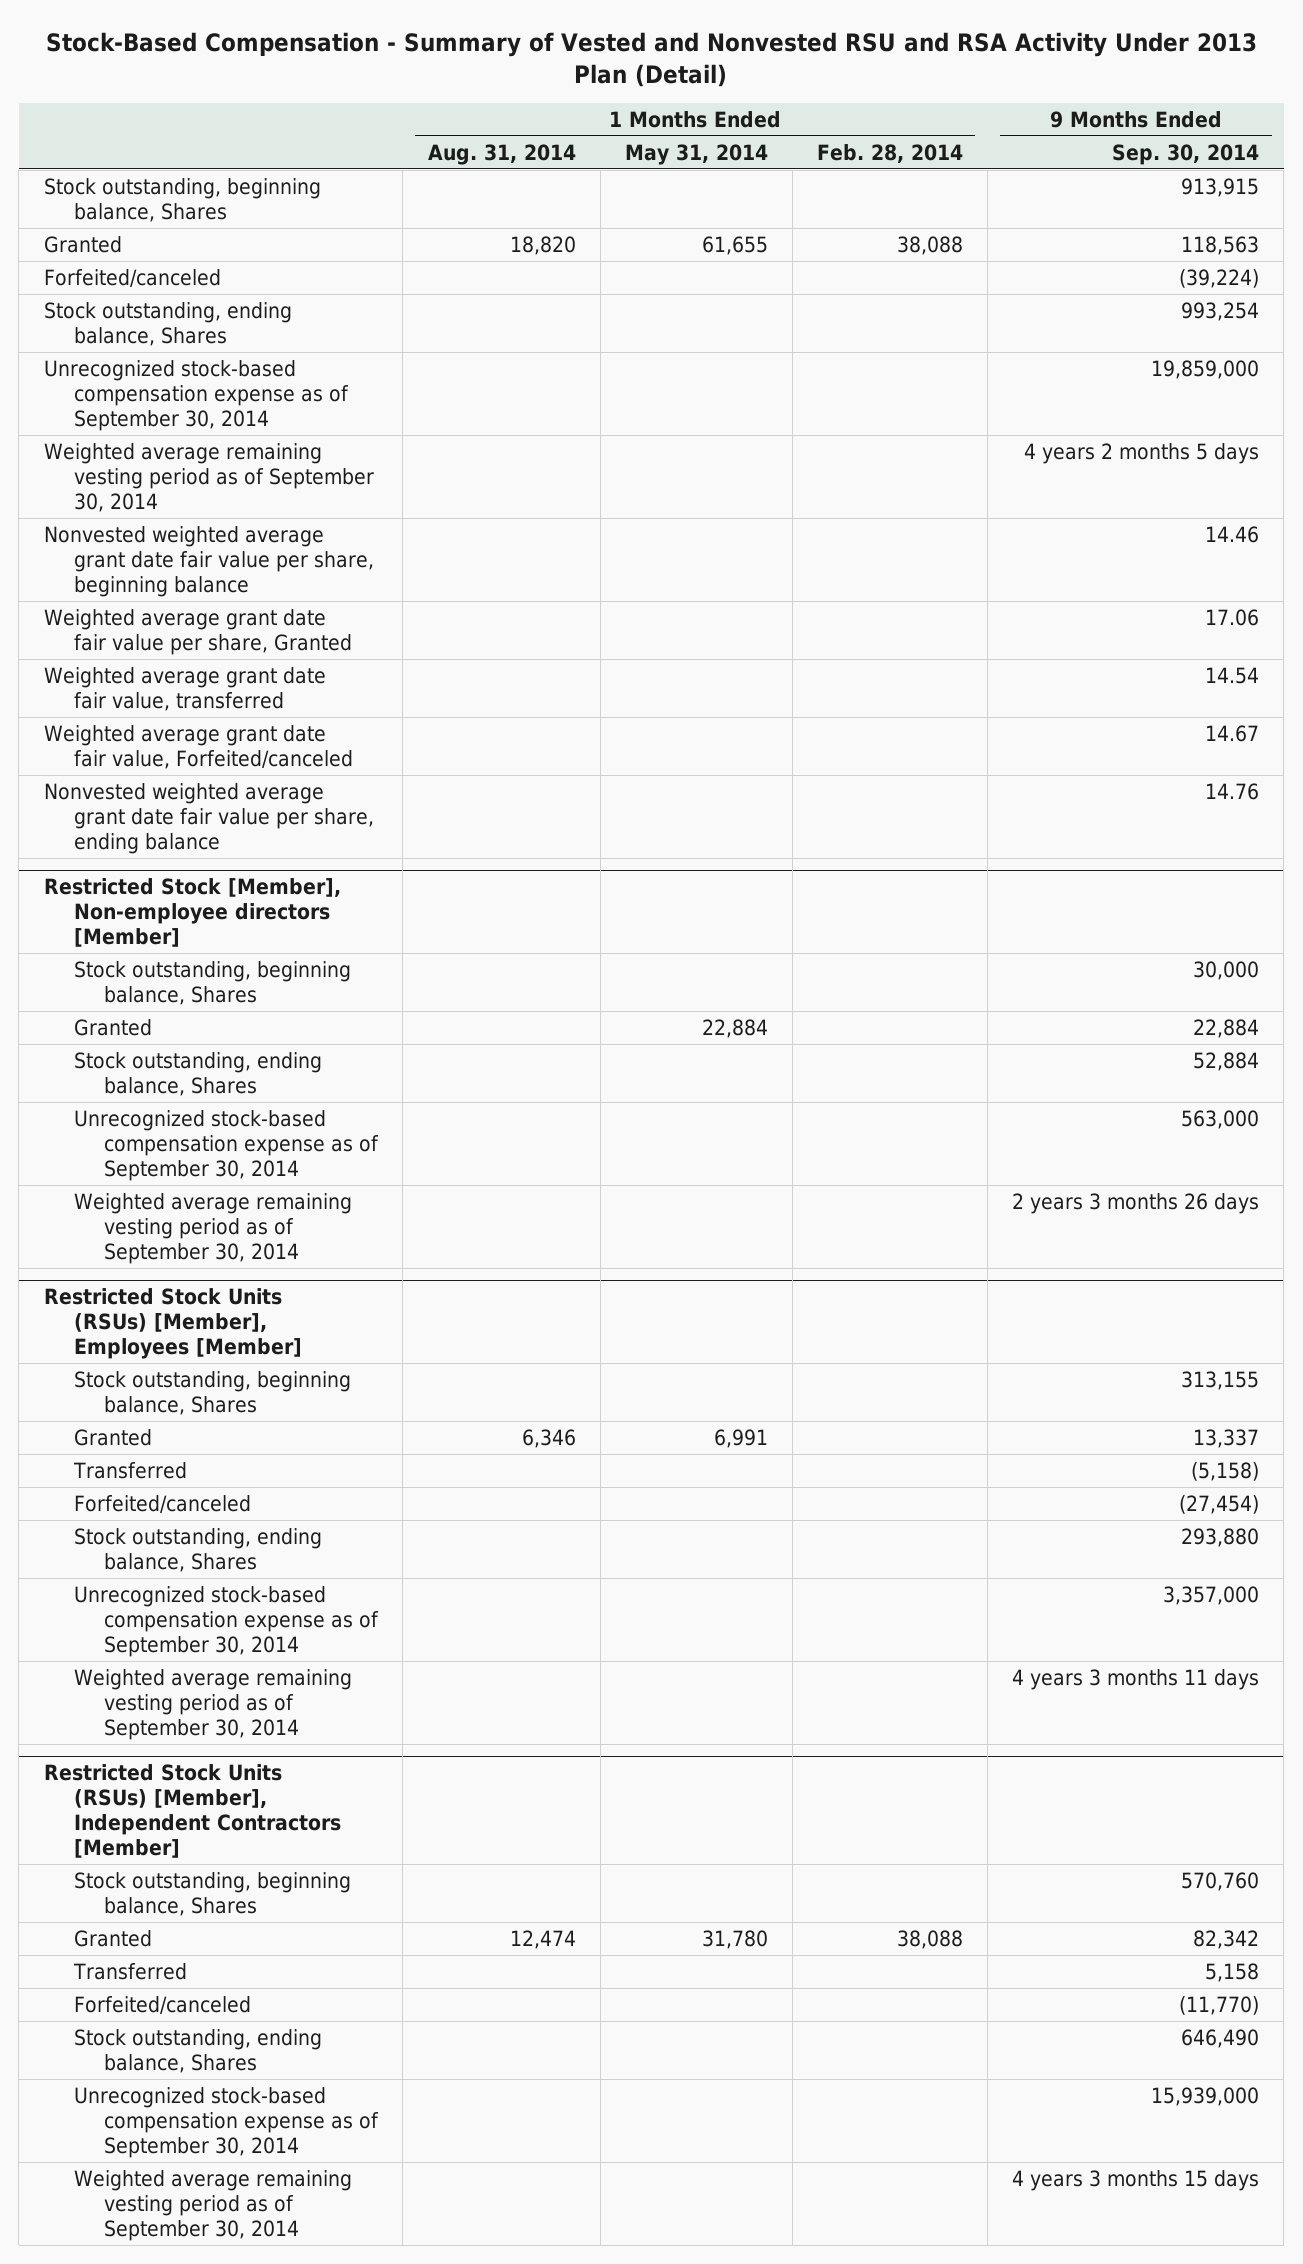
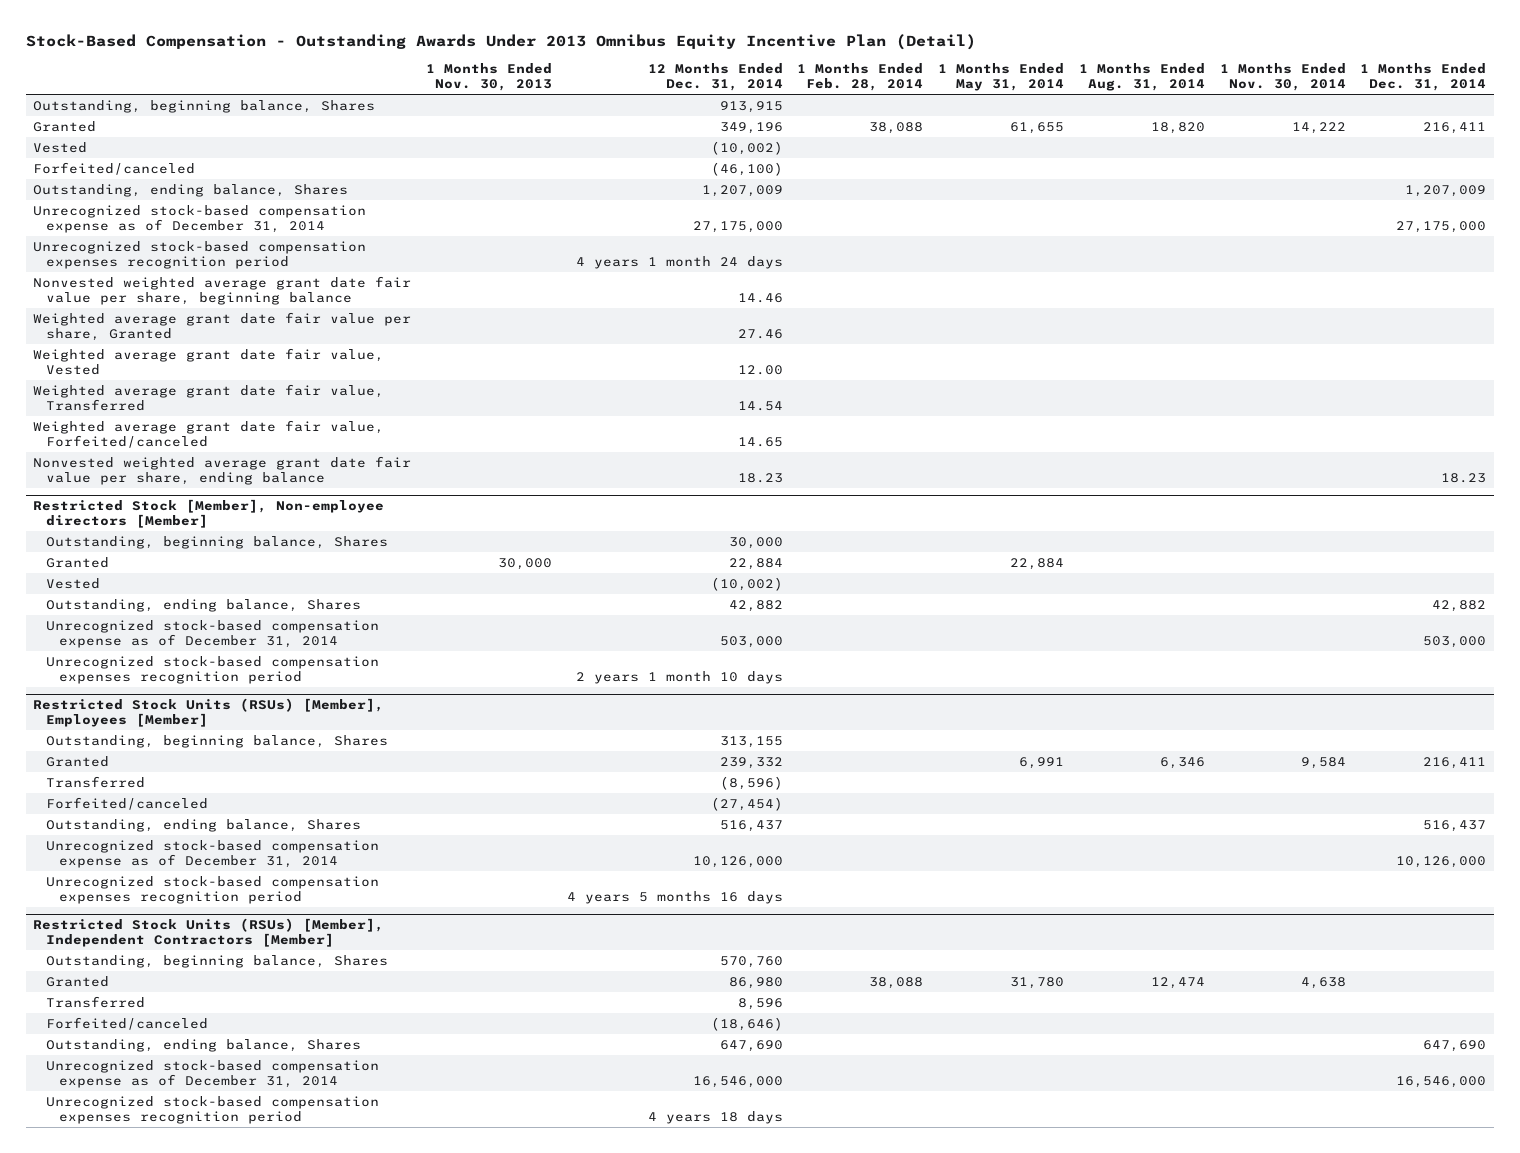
- Stock-Based Compensation - Summary of Vested and Nonvested RSU and RSA Activity Under 2013 Plan (Detail)
+ Stock-Based Compensation - Outstanding Awards Under 2013 Omnibus Equity Incentive Plan (Detail)
- | 1 Months Ended Aug. 31, 2014 | 1 Months Ended May 31, 2014 | 1 Months Ended Feb. 28, 2014 | 9 Months Ended Sep. 30, 2014
+ | 1 Months Ended Nov. 30, 2013 | 12 Months Ended Dec. 31, 2014 | 1 Months Ended Feb. 28, 2014 | 1 Months Ended May 31, 2014 | 1 Months Ended Aug. 31, 2014 | 1 Months Ended Nov. 30, 2014 | 1 Months Ended Dec. 31, 2014
- Stock outstanding, beginning balance, Shares | | | | 913,915
+ Outstanding, beginning balance, Shares | | 913,915 | | | | |
+ Vested | | (10,002) | | | | |
- Stock outstanding, ending balance, Shares | | | | 993,254
- Unrecognized stock-based compensation expense as of September 30, 2014 | | | | 19,859,000
- Weighted average remaining vesting period as of September 30, 2014 | | | | 4 years 2 months 5 days
+ Outstanding, ending balance, Shares | | 1,207,009 | | | | | 1,207,009
+ Unrecognized stock-based compensation expense as of December 31, 2014 | | 27,175,000 | | | | | 27,175,000
+ Unrecognized stock-based compensation expenses recognition period | | 4 years 1 month 24 days | | | | |
- Weighted average grant date fair value, transferred | | | | 14.54
+ Weighted average grant date fair value, Vested | | 12.00 | | | | |
+ Weighted average grant date fair value, Transferred | | 14.54 | | | | |
@ Restricted Stock [Member], Non-employee directors [Member]
- Stock outstanding, beginning balance, Shares | | | | 30,000
+ Outstanding, beginning balance, Shares | | 30,000 | | | | |
- Stock outstanding, ending balance, Shares | | | | 52,884
- Unrecognized stock-based compensation expense as of September 30, 2014 | | | | 563,000
- Weighted average remaining vesting period as of September 30, 2014 | | | | 2 years 3 months 26 days
+ Vested | | (10,002) | | | | |
+ Outstanding, ending balance, Shares | | 42,882 | | | | | 42,882
+ Unrecognized stock-based compensation expense as of December 31, 2014 | | 503,000 | | | | | 503,000
+ Unrecognized stock-based compensation expenses recognition period | | 2 years 1 month 10 days | | | | |
@ Restricted Stock Units (RSUs) [Member], Employees [Member]
- Stock outstanding, beginning balance, Shares | | | | 313,155
+ Outstanding, beginning balance, Shares | | 313,155 | | | | |
- Stock outstanding, ending balance, Shares | | | | 293,880
- Unrecognized stock-based compensation expense as of September 30, 2014 | | | | 3,357,000
- Weighted average remaining vesting period as of September 30, 2014 | | | | 4 years 3 months 11 days
+ Outstanding, ending balance, Shares | | 516,437 | | | | | 516,437
+ Unrecognized stock-based compensation expense as of December 31, 2014 | | 10,126,000 | | | | | 10,126,000
+ Unrecognized stock-based compensation expenses recognition period | | 4 years 5 months 16 days | | | | |
@ Restricted Stock Units (RSUs) [Member], Independent Contractors [Member]
- Stock outstanding, beginning balance, Shares | | | | 570,760
+ Outstanding, beginning balance, Shares | | 570,760 | | | | |
- Stock outstanding, ending balance, Shares | | | | 646,490
- Unrecognized stock-based compensation expense as of September 30, 2014 | | | | 15,939,000
- Weighted average remaining vesting period as of September 30, 2014 | | | | 4 years 3 months 15 days
+ Outstanding, ending balance, Shares | | 647,690 | | | | | 647,690
+ Unrecognized stock-based compensation expense as of December 31, 2014 | | 16,546,000 | | | | | 16,546,000
+ Unrecognized stock-based compensation expenses recognition period | | 4 years 18 days | | | | |

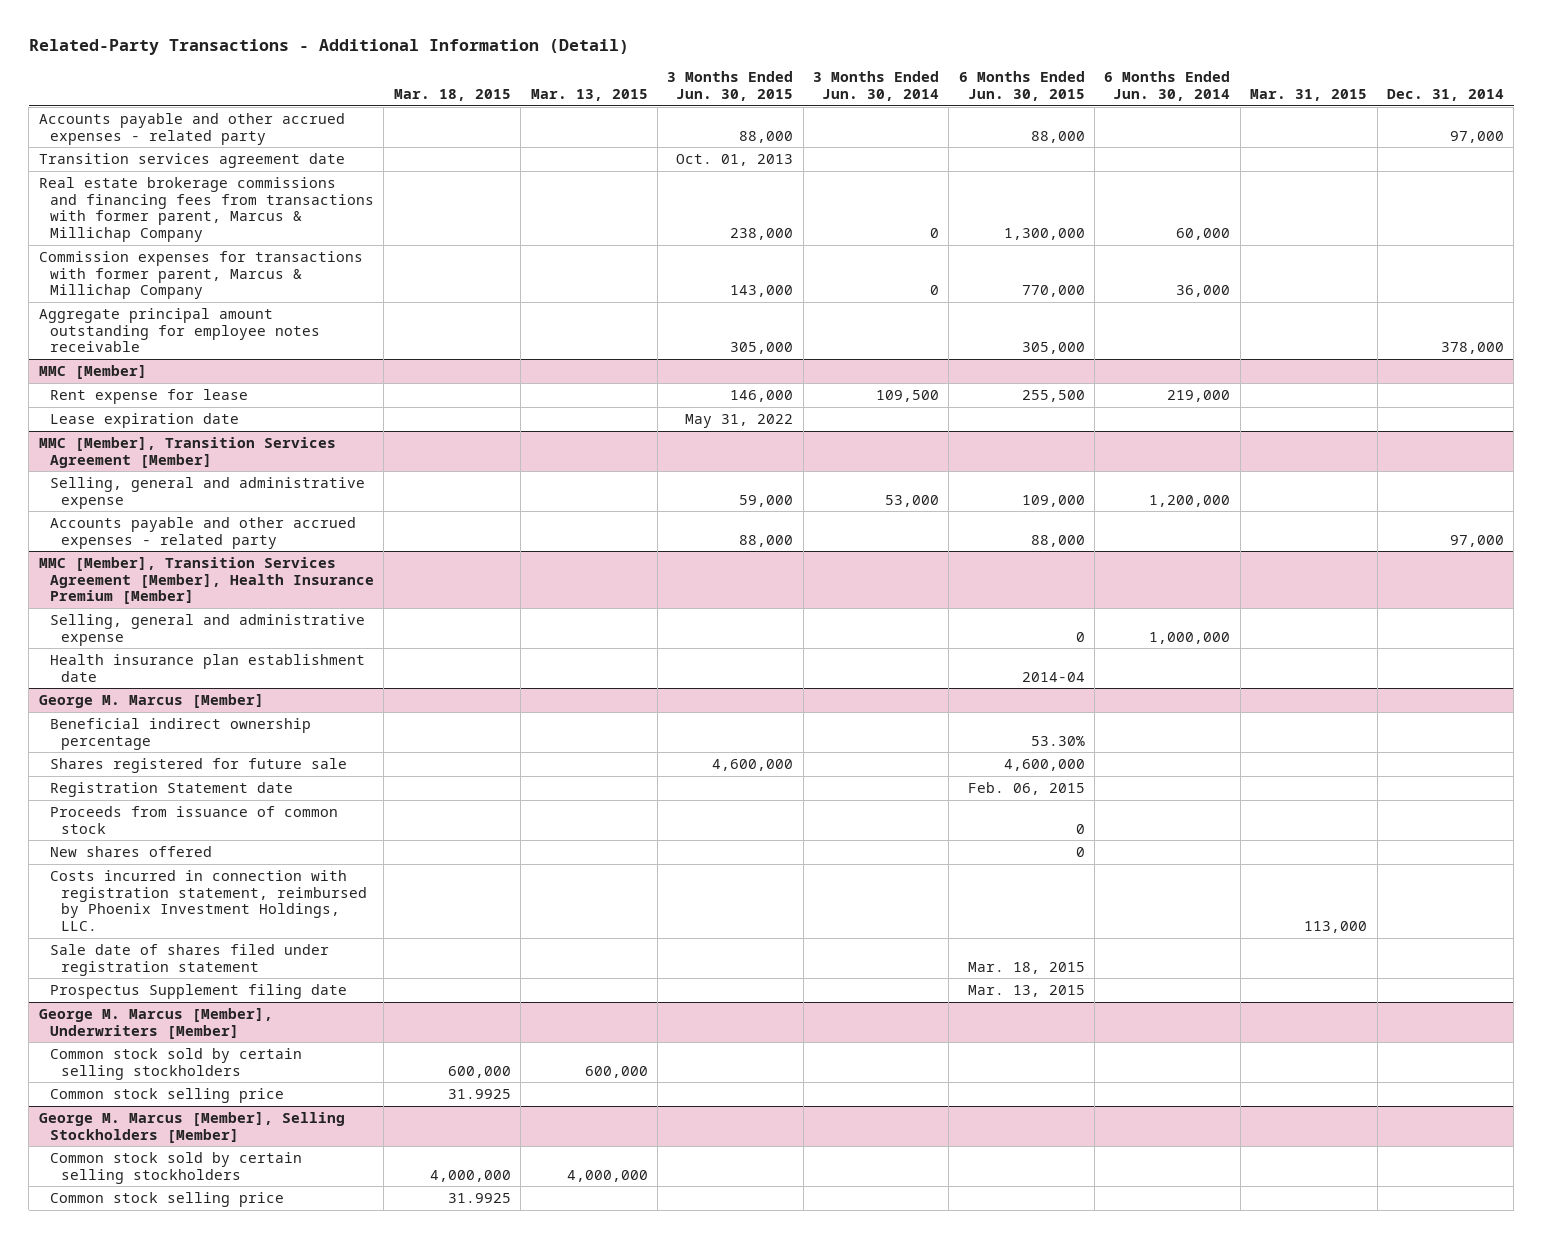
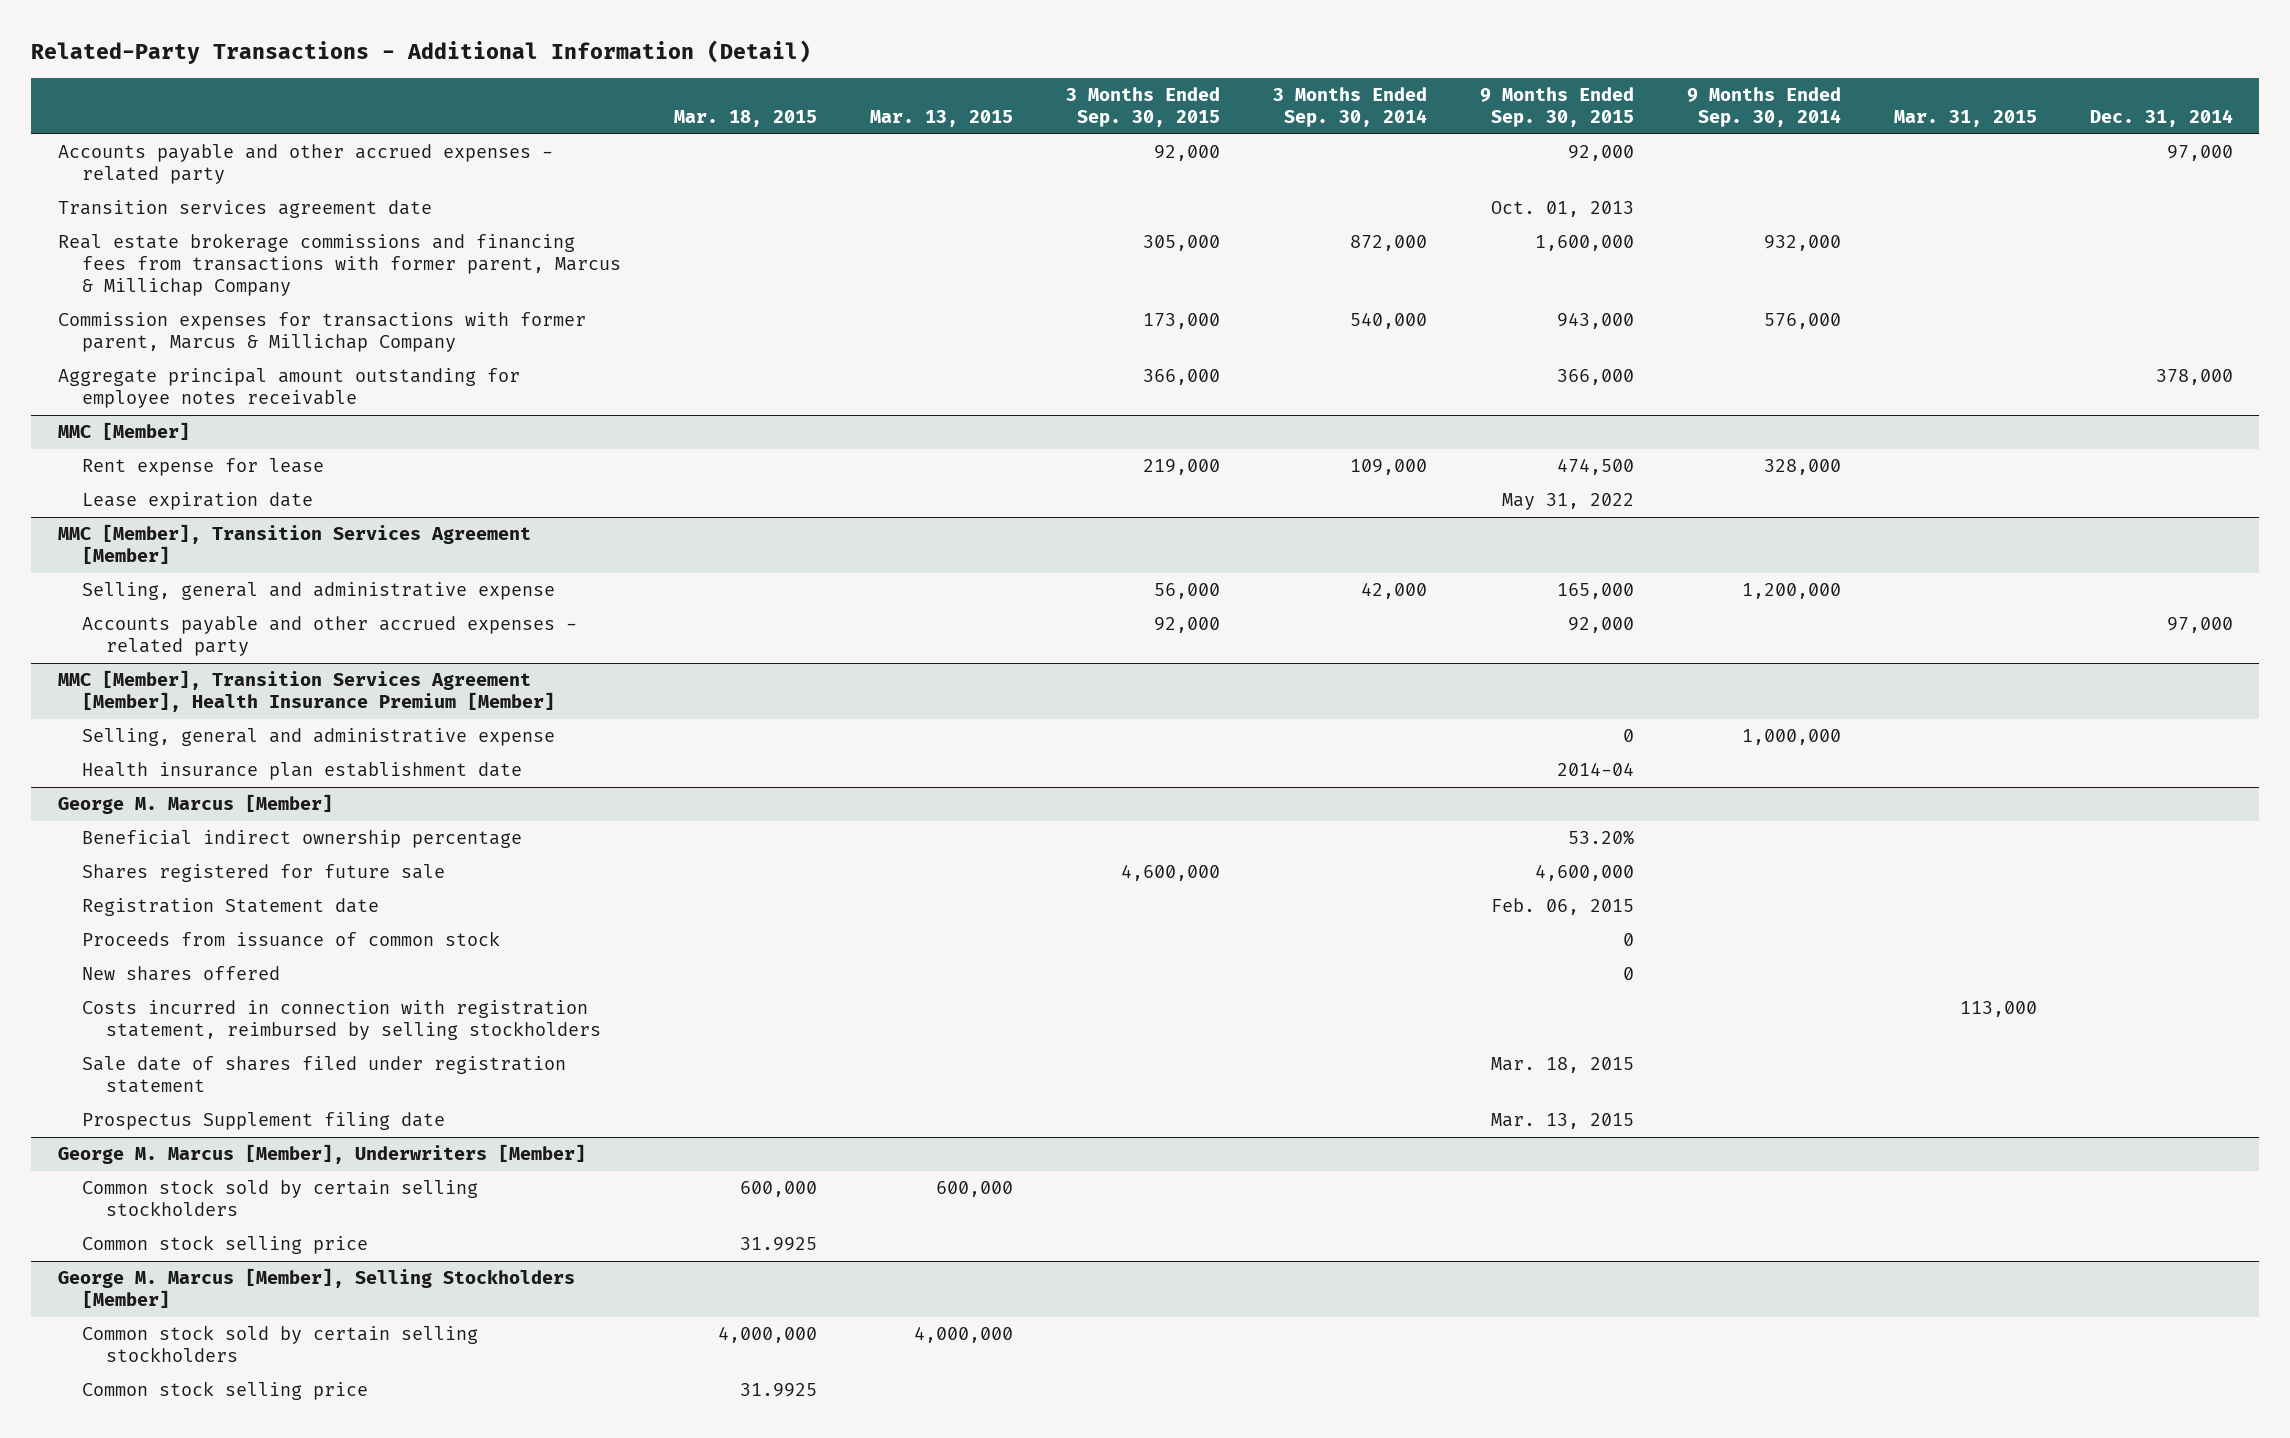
- | Mar. 18, 2015 | Mar. 13, 2015 | 3 Months Ended Jun. 30, 2015 | 3 Months Ended Jun. 30, 2014 | 6 Months Ended Jun. 30, 2015 | 6 Months Ended Jun. 30, 2014 | Mar. 31, 2015 | Dec. 31, 2014
+ | Mar. 18, 2015 | Mar. 13, 2015 | 3 Months Ended Sep. 30, 2015 | 3 Months Ended Sep. 30, 2014 | 9 Months Ended Sep. 30, 2015 | 9 Months Ended Sep. 30, 2014 | Mar. 31, 2015 | Dec. 31, 2014
@ George M. Marcus [Member]
- Costs incurred in connection with registration statement, reimbursed by Phoenix Investment Holdings, LLC. | | | | | | | 113,000 |
+ Costs incurred in connection with registration statement, reimbursed by selling stockholders | | | | | | | 113,000 |

